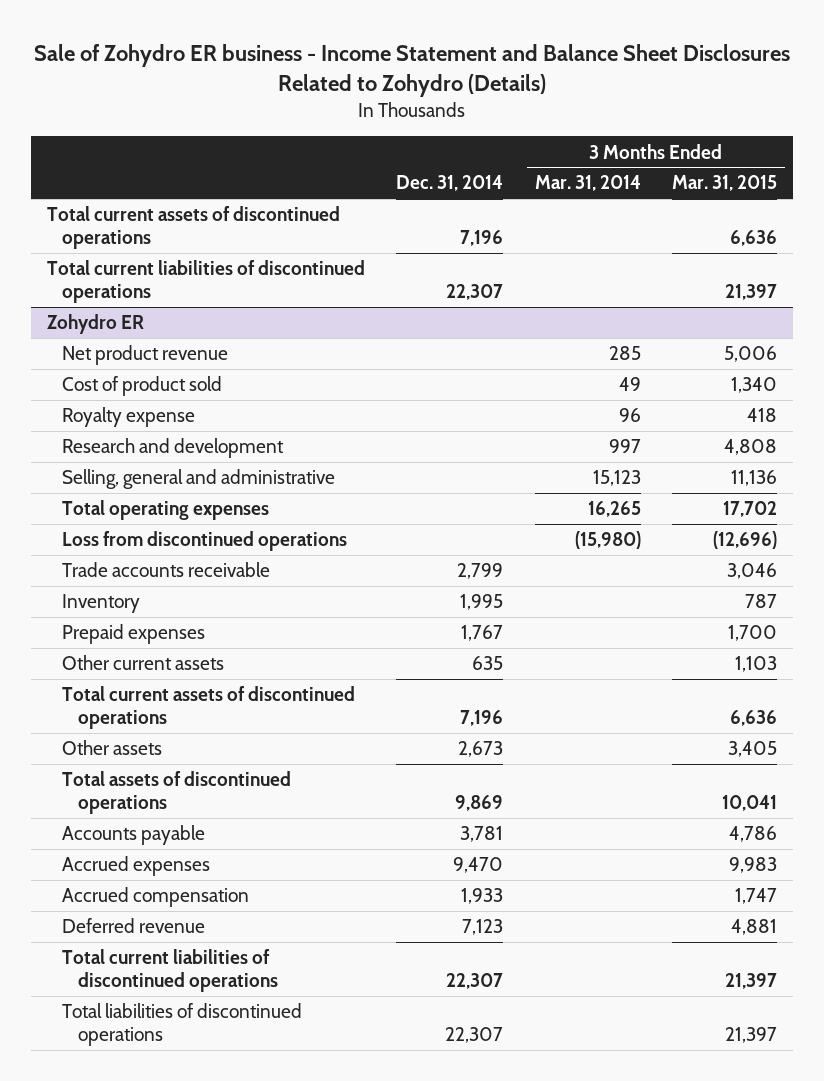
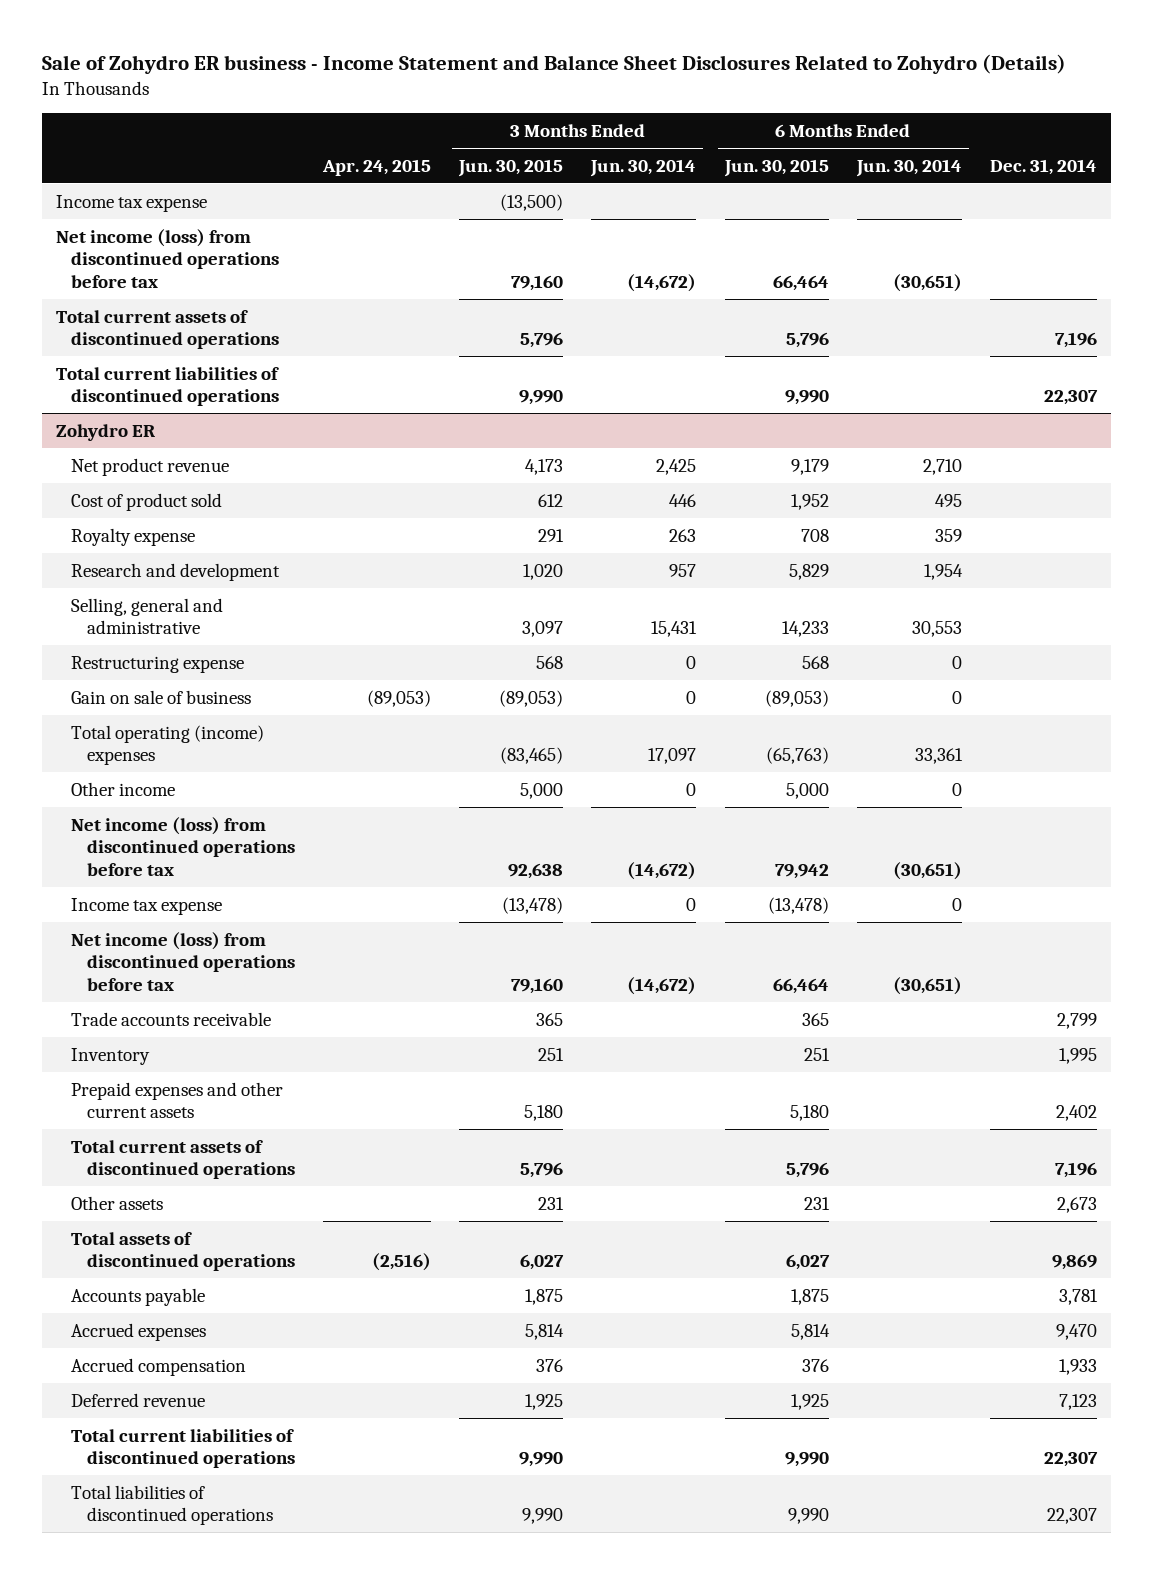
- | Dec. 31, 2014 | 3 Months Ended Mar. 31, 2014 | 3 Months Ended Mar. 31, 2015
+ | Apr. 24, 2015 | 3 Months Ended Jun. 30, 2015 | 3 Months Ended Jun. 30, 2014 | 6 Months Ended Jun. 30, 2015 | 6 Months Ended Jun. 30, 2014 | Dec. 31, 2014
+ Income tax expense | | (13,500) | | | |
+ Net income (loss) from discontinued operations before tax | | 79,160 | (14,672) | 66,464 | (30,651) |
@ Zohydro ER
- Total operating expenses | | 16,265 | 17,702
- Loss from discontinued operations | | (15,980) | (12,696)
+ Restructuring expense | | 568 | 0 | 568 | 0 |
+ Gain on sale of business | (89,053) | (89,053) | 0 | (89,053) | 0 |
+ Total operating (income) expenses | | (83,465) | 17,097 | (65,763) | 33,361 |
+ Other income | | 5,000 | 0 | 5,000 | 0 |
+ Net income (loss) from discontinued operations before tax | | 92,638 | (14,672) | 79,942 | (30,651) |
+ Income tax expense | | (13,478) | 0 | (13,478) | 0 |
+ Net income (loss) from discontinued operations before tax | | 79,160 | (14,672) | 66,464 | (30,651) |
- Prepaid expenses | 1,767 | | 1,700
- Other current assets | 635 | | 1,103
+ Prepaid expenses and other current assets | | 5,180 | | 5,180 | | 2,402

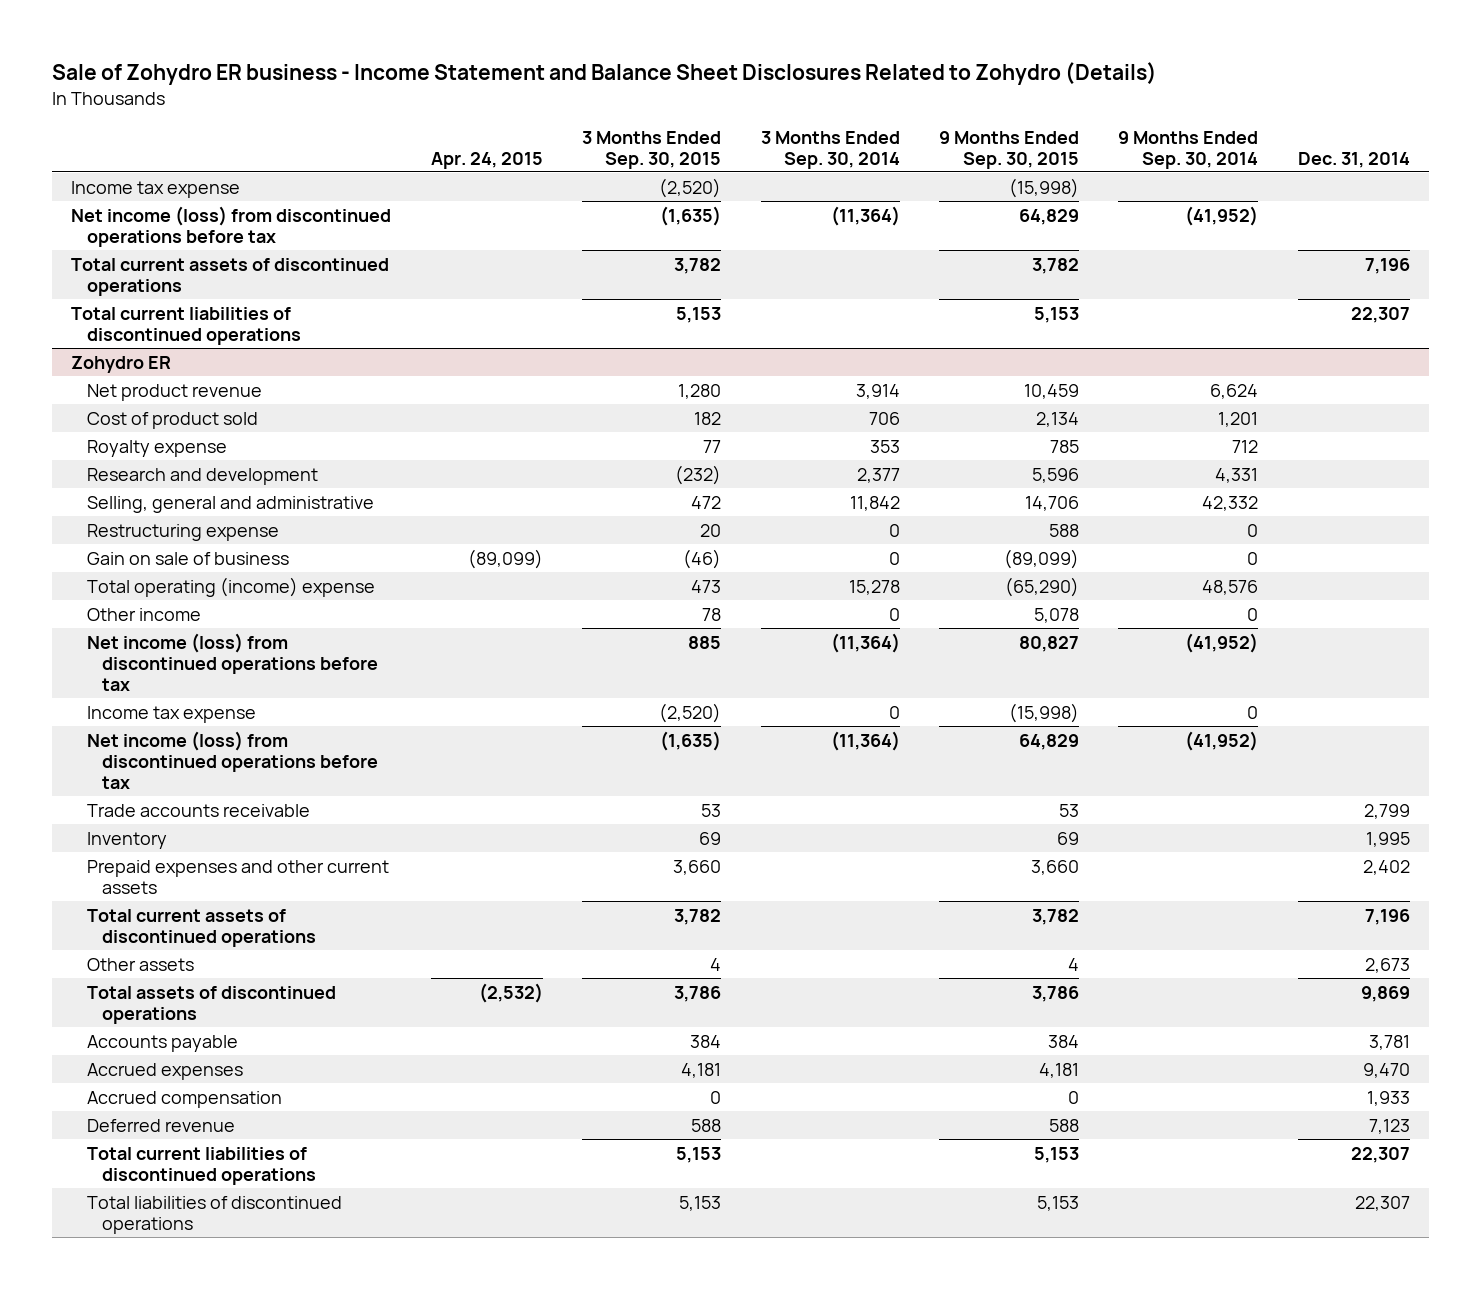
- | Apr. 24, 2015 | 3 Months Ended Jun. 30, 2015 | 3 Months Ended Jun. 30, 2014 | 6 Months Ended Jun. 30, 2015 | 6 Months Ended Jun. 30, 2014 | Dec. 31, 2014
+ | Apr. 24, 2015 | 3 Months Ended Sep. 30, 2015 | 3 Months Ended Sep. 30, 2014 | 9 Months Ended Sep. 30, 2015 | 9 Months Ended Sep. 30, 2014 | Dec. 31, 2014
@ Zohydro ER
- Gain on sale of business | (89,053) | (89,053) | 0 | (89,053) | 0 |
- Total operating (income) expenses | | (83,465) | 17,097 | (65,763) | 33,361 |
+ Gain on sale of business | (89,099) | (46) | 0 | (89,099) | 0 |
+ Total operating (income) expense | | 473 | 15,278 | (65,290) | 48,576 |
- Total assets of discontinued operations | (2,516) | 6,027 | | 6,027 | | 9,869
+ Total assets of discontinued operations | (2,532) | 3,786 | | 3,786 | | 9,869

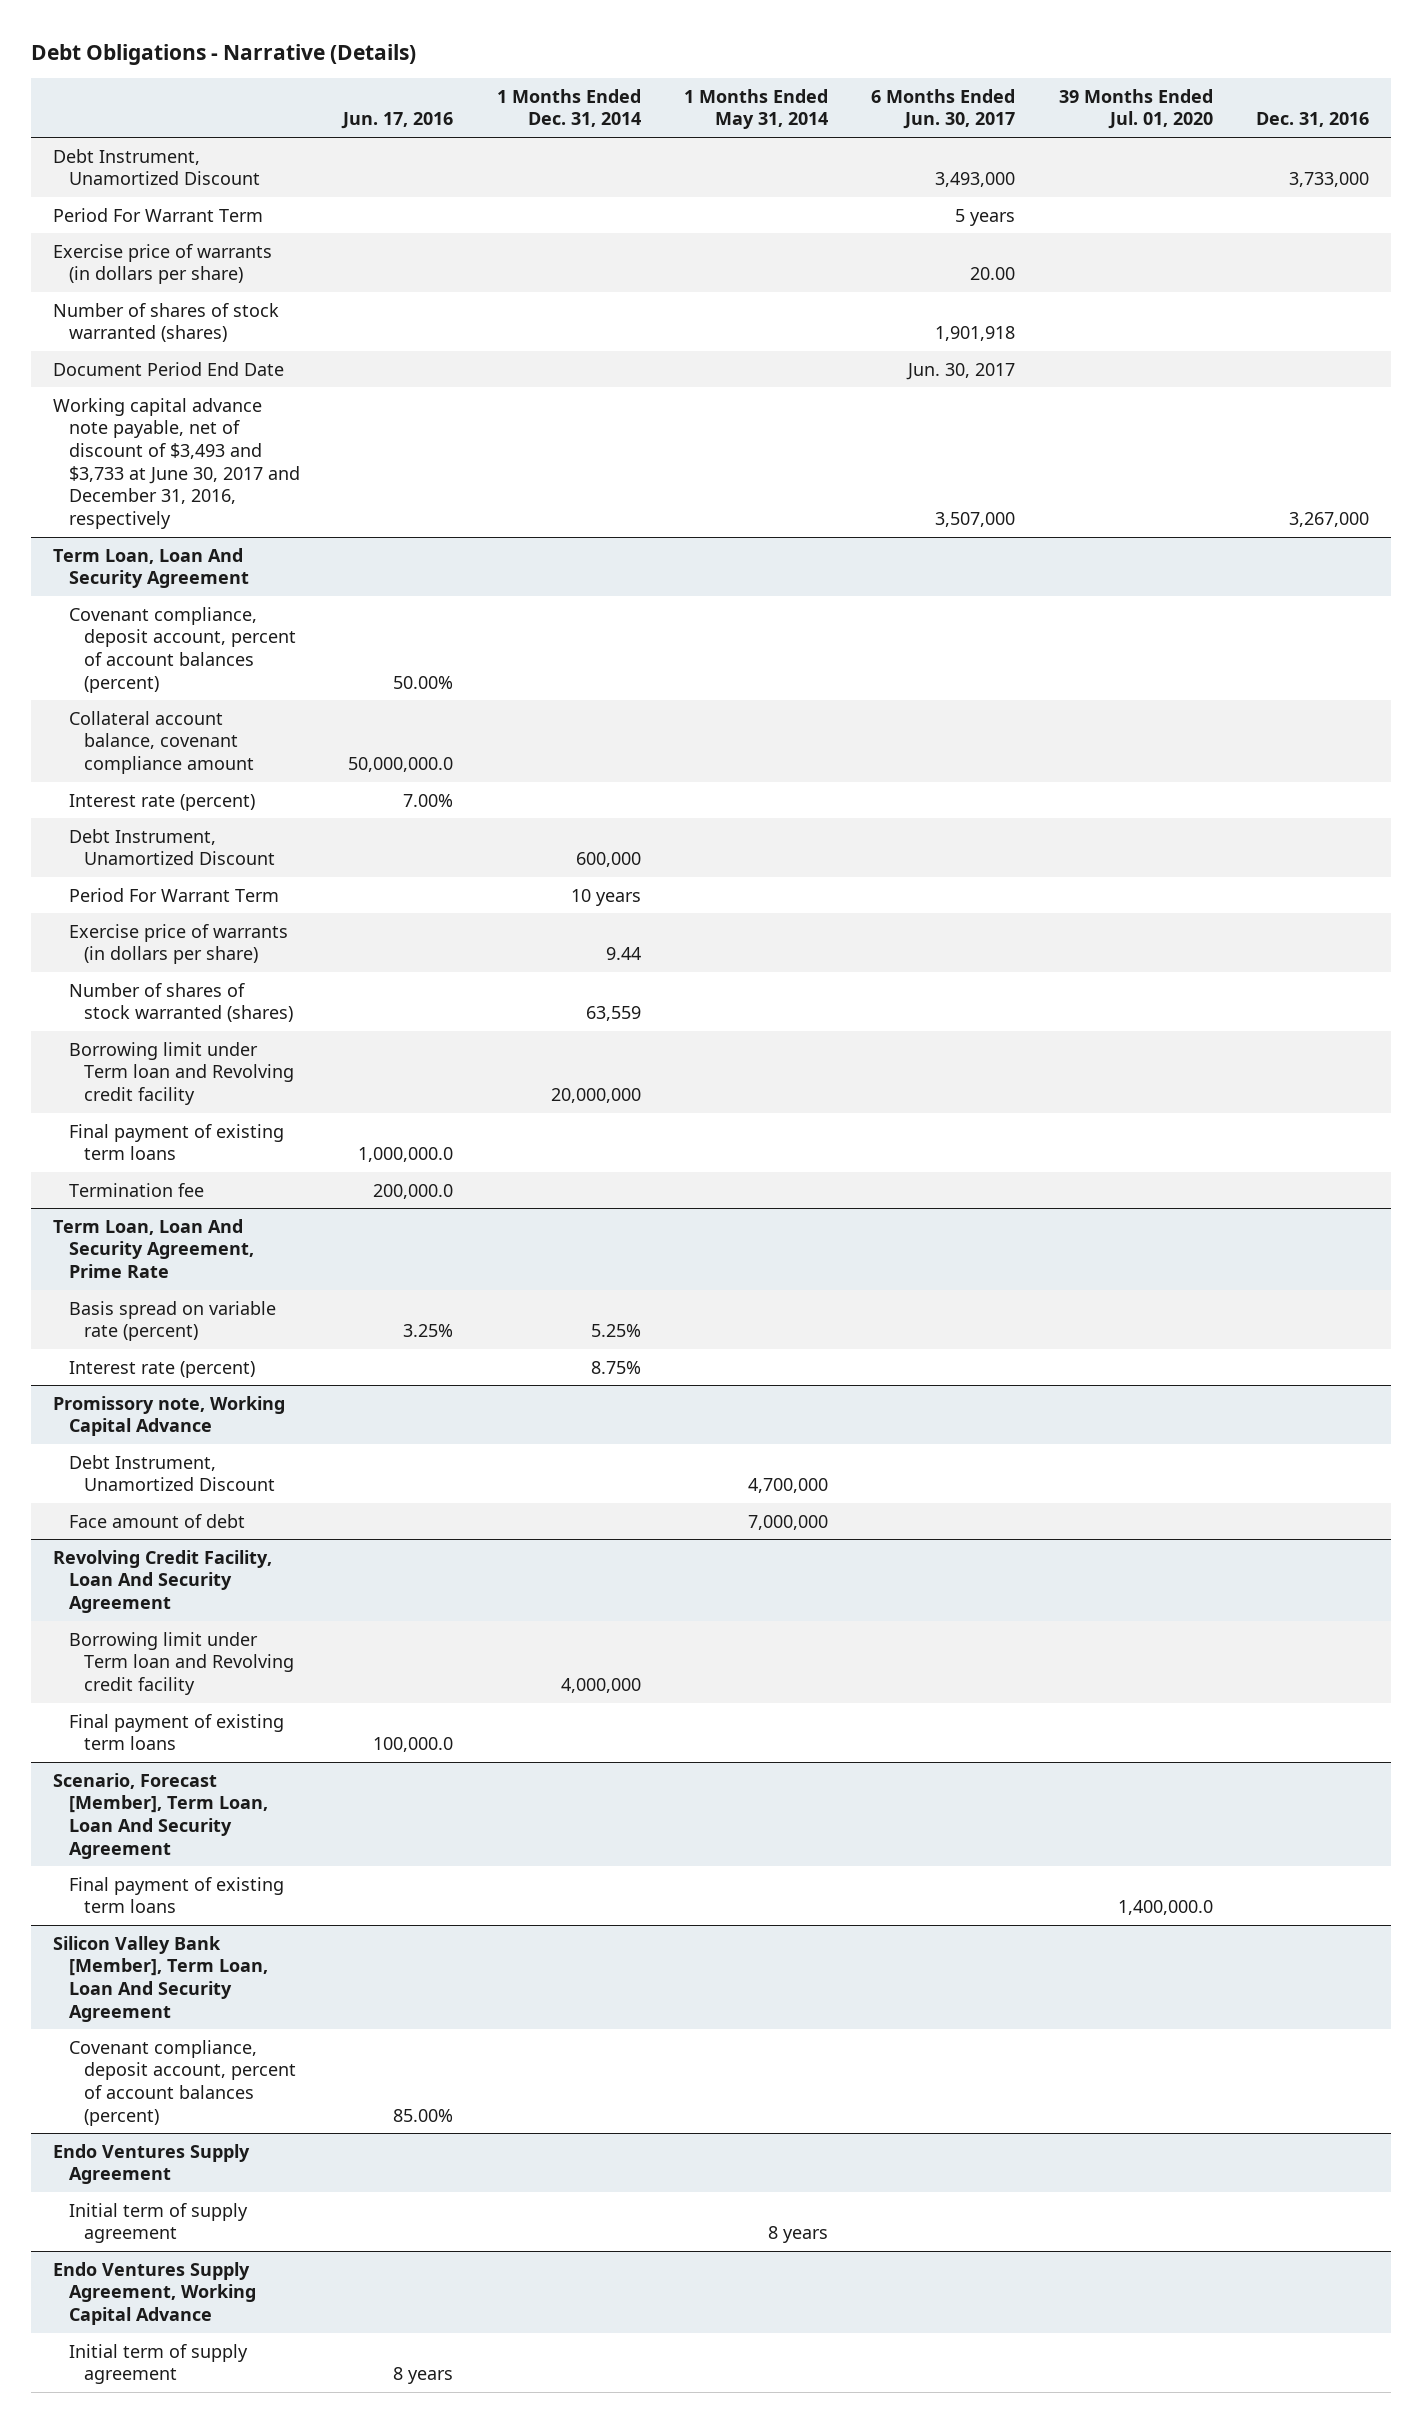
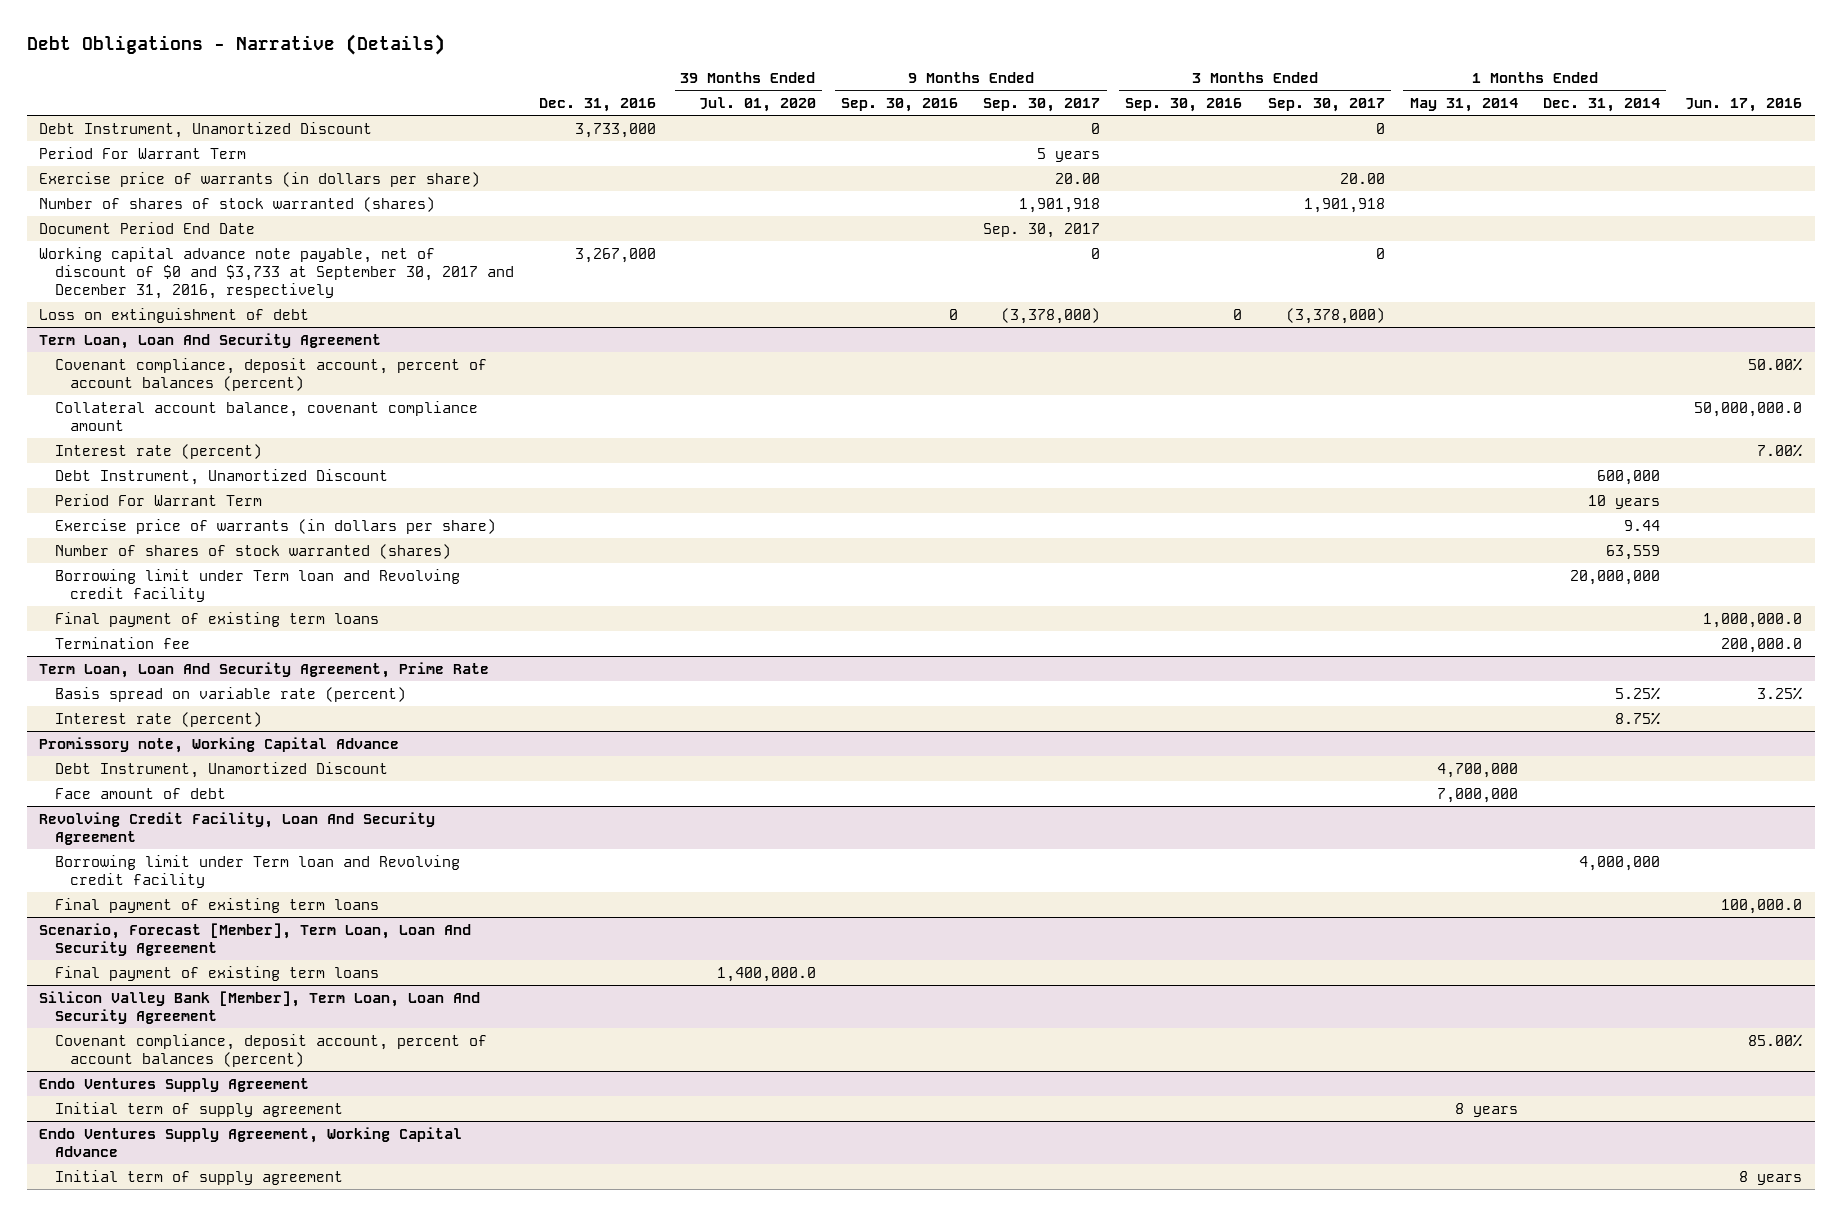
- | Jun. 17, 2016 | 1 Months Ended Dec. 31, 2014 | 1 Months Ended May 31, 2014 | 6 Months Ended Jun. 30, 2017 | 39 Months Ended Jul. 01, 2020 | Dec. 31, 2016
+ | Dec. 31, 2016 | 39 Months Ended Jul. 01, 2020 | 9 Months Ended Sep. 30, 2016 | 9 Months Ended Sep. 30, 2017 | 3 Months Ended Sep. 30, 2016 | 3 Months Ended Sep. 30, 2017 | 1 Months Ended May 31, 2014 | 1 Months Ended Dec. 31, 2014 | Jun. 17, 2016
- Working capital advance note payable, net of discount of $3,493 and $3,733 at June 30, 2017 and December 31, 2016, respectively | | | | 3,507,000 | | 3,267,000
+ Working capital advance note payable, net of discount of $0 and $3,733 at September 30, 2017 and December 31, 2016, respectively | 3,267,000 | | | 0 | | 0 | | |
+ Loss on extinguishment of debt | | | 0 | (3,378,000) | 0 | (3,378,000) | | |

